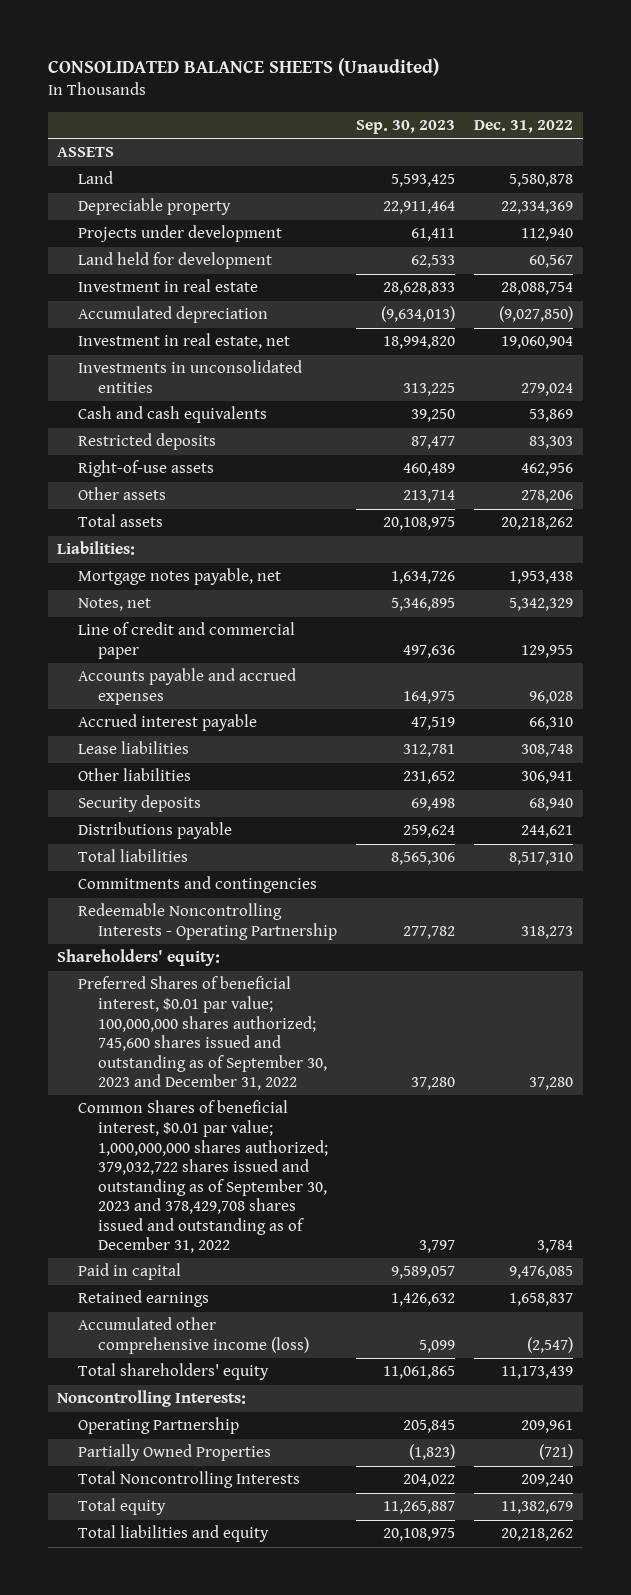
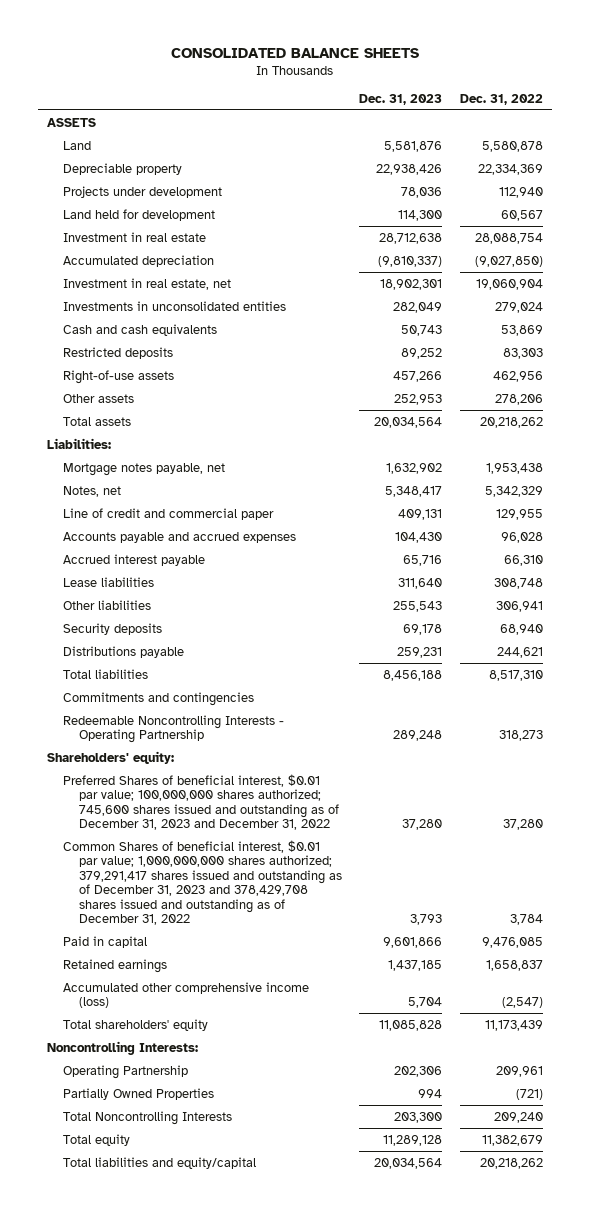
- CONSOLIDATED BALANCE SHEETS (Unaudited)
+ CONSOLIDATED BALANCE SHEETS
- | Sep. 30, 2023 | Dec. 31, 2022
+ | Dec. 31, 2023 | Dec. 31, 2022
- Preferred Shares of beneficial interest, $0.01 par value; 100,000,000 shares authorized; 745,600 shares issued and outstanding as of September 30, 2023 and December 31, 2022 | 37,280 | 37,280
- Common Shares of beneficial interest, $0.01 par value; 1,000,000,000 shares authorized; 379,032,722 shares issued and outstanding as of September 30, 2023 and 378,429,708 shares issued and outstanding as of December 31, 2022 | 3,797 | 3,784
+ Preferred Shares of beneficial interest, $0.01 par value; 100,000,000 shares authorized; 745,600 shares issued and outstanding as of December 31, 2023 and December 31, 2022 | 37,280 | 37,280
+ Common Shares of beneficial interest, $0.01 par value; 1,000,000,000 shares authorized; 379,291,417 shares issued and outstanding as of December 31, 2023 and 378,429,708 shares issued and outstanding as of December 31, 2022 | 3,793 | 3,784
- Total liabilities and equity | 20,108,975 | 20,218,262
+ Total liabilities and equity/capital | 20,034,564 | 20,218,262

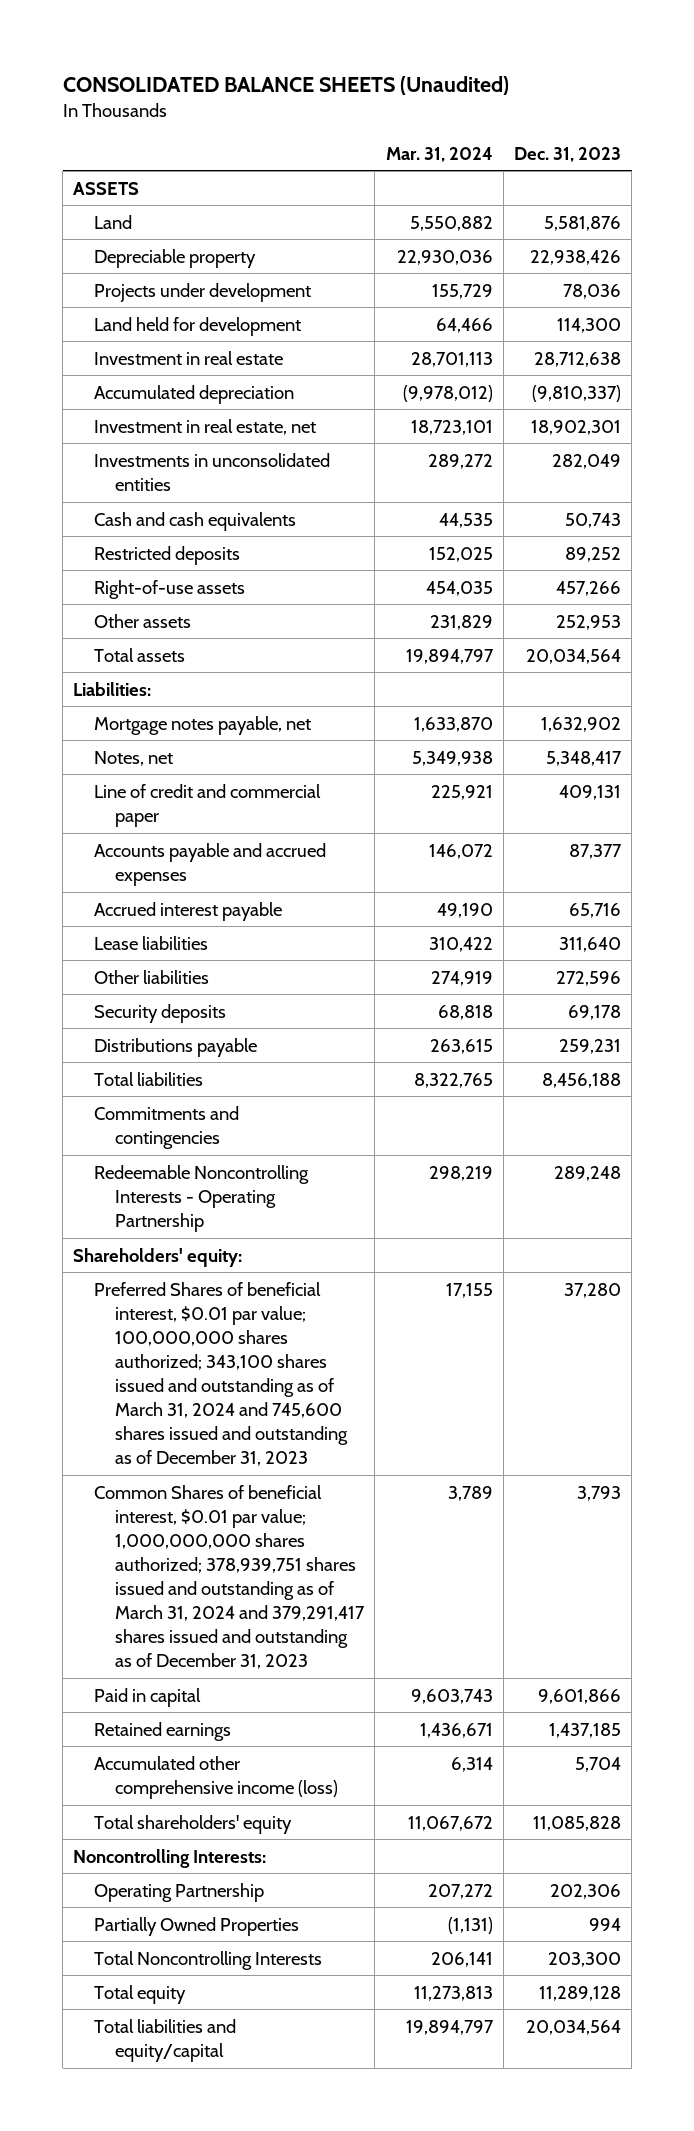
- CONSOLIDATED BALANCE SHEETS
+ CONSOLIDATED BALANCE SHEETS (Unaudited)
- | Dec. 31, 2023 | Dec. 31, 2022
+ | Mar. 31, 2024 | Dec. 31, 2023
- Accounts payable and accrued expenses | 104,430 | 96,028
+ Accounts payable and accrued expenses | 146,072 | 87,377
- Other liabilities | 255,543 | 306,941
+ Other liabilities | 274,919 | 272,596
- Preferred Shares of beneficial interest, $0.01 par value; 100,000,000 shares authorized; 745,600 shares issued and outstanding as of December 31, 2023 and December 31, 2022 | 37,280 | 37,280
- Common Shares of beneficial interest, $0.01 par value; 1,000,000,000 shares authorized; 379,291,417 shares issued and outstanding as of December 31, 2023 and 378,429,708 shares issued and outstanding as of December 31, 2022 | 3,793 | 3,784
+ Preferred Shares of beneficial interest, $0.01 par value; 100,000,000 shares authorized; 343,100 shares issued and outstanding as of March 31, 2024 and 745,600 shares issued and outstanding as of December 31, 2023 | 17,155 | 37,280
+ Common Shares of beneficial interest, $0.01 par value; 1,000,000,000 shares authorized; 378,939,751 shares issued and outstanding as of March 31, 2024 and 379,291,417 shares issued and outstanding as of December 31, 2023 | 3,789 | 3,793

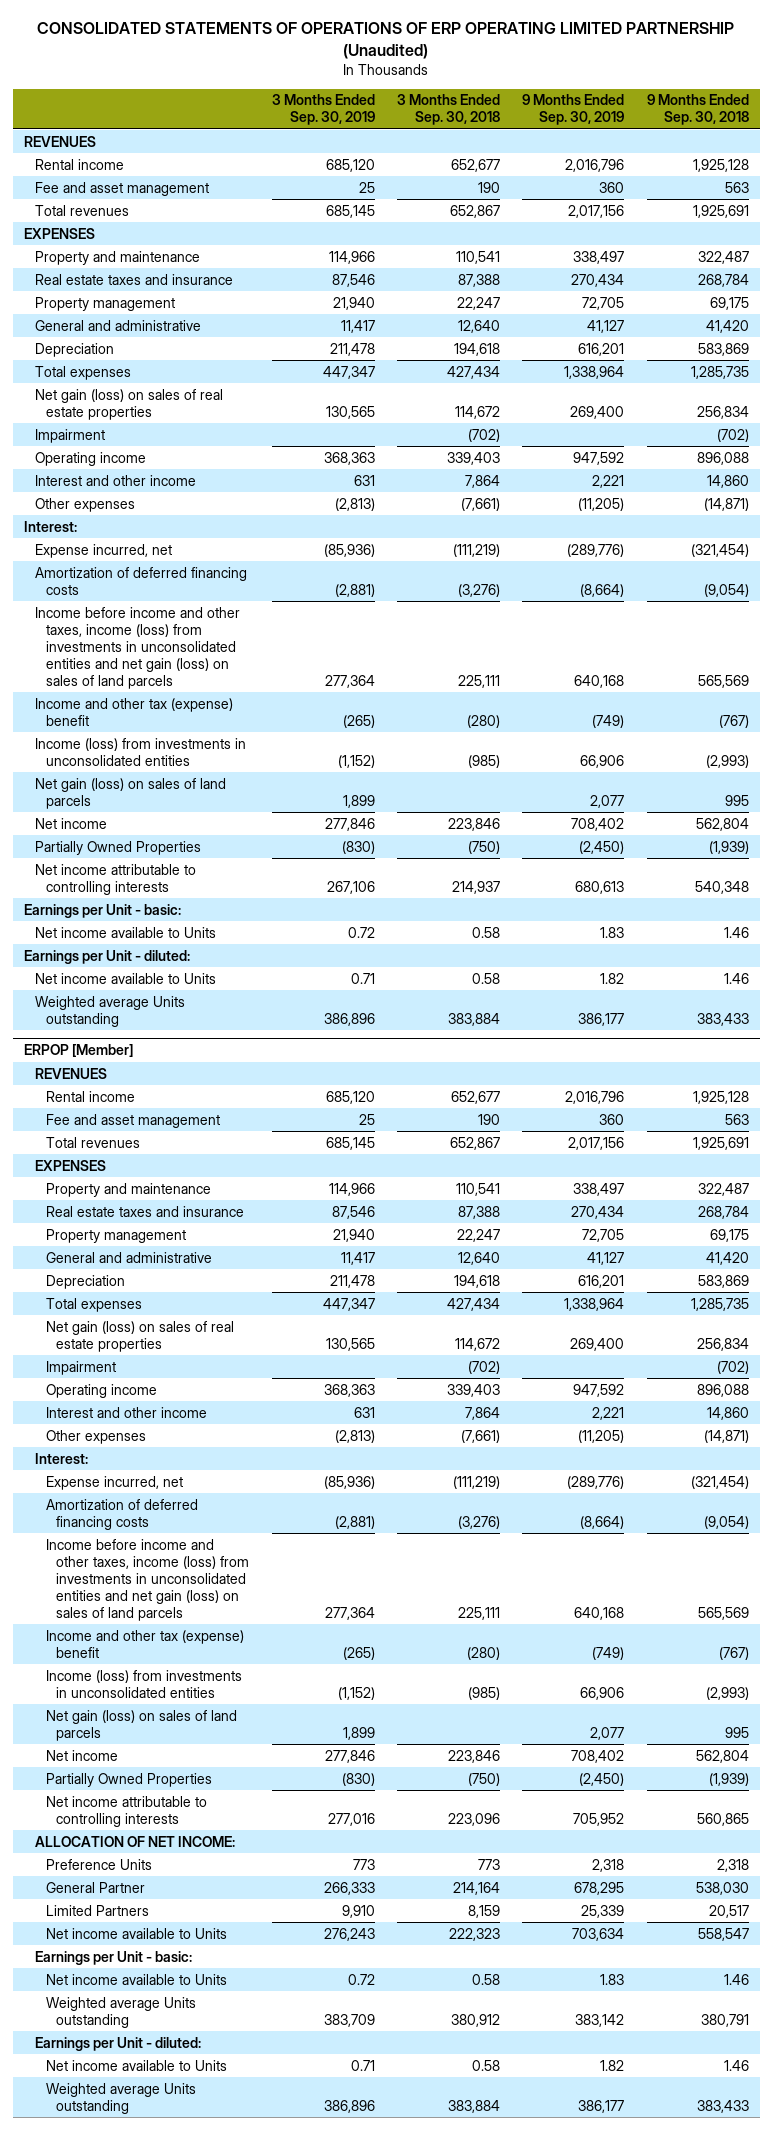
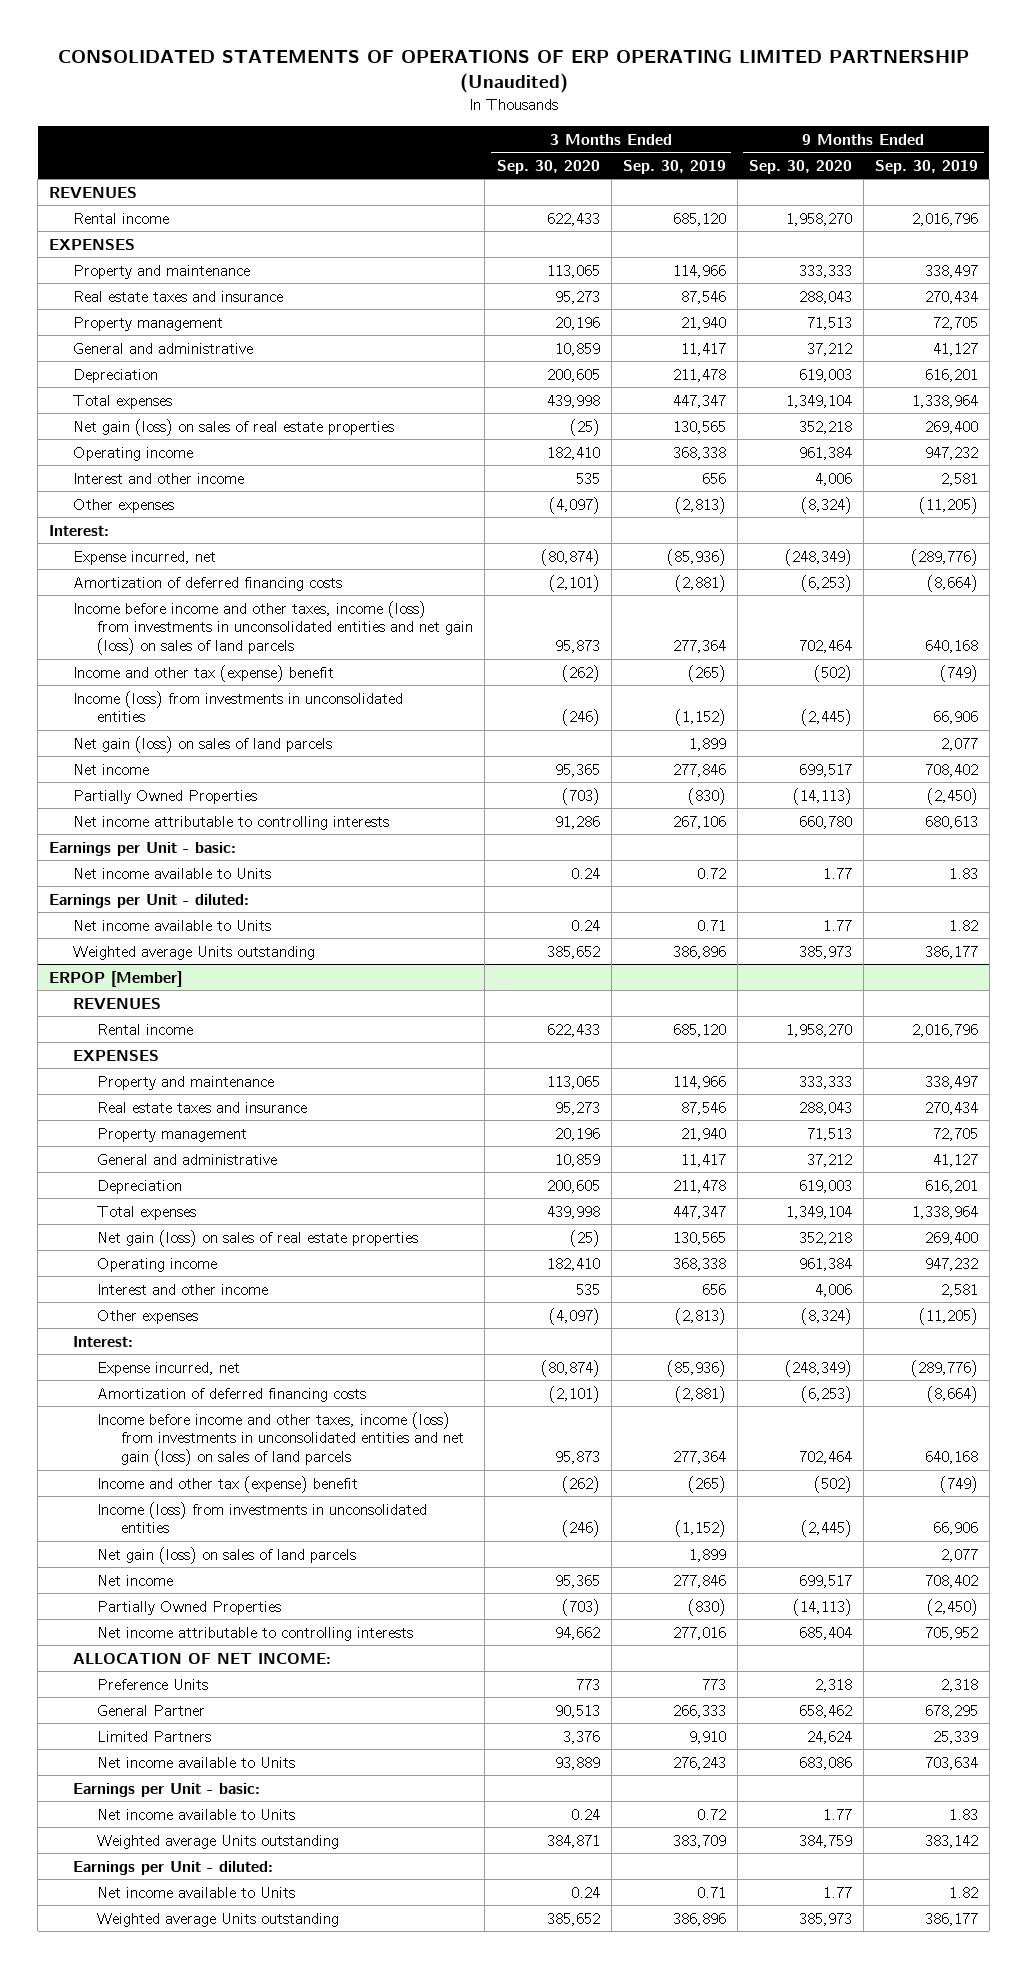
- | 3 Months Ended Sep. 30, 2019 | 3 Months Ended Sep. 30, 2018 | 9 Months Ended Sep. 30, 2019 | 9 Months Ended Sep. 30, 2018
+ | 3 Months Ended Sep. 30, 2020 | 3 Months Ended Sep. 30, 2019 | 9 Months Ended Sep. 30, 2020 | 9 Months Ended Sep. 30, 2019
- Fee and asset management | 25 | 190 | 360 | 563
- Total revenues | 685,145 | 652,867 | 2,017,156 | 1,925,691
- Impairment | | (702) | | (702)
- Operating income | 368,363 | 339,403 | 947,592 | 896,088
- Interest and other income | 631 | 7,864 | 2,221 | 14,860
+ Operating income | 182,410 | 368,338 | 961,384 | 947,232
+ Interest and other income | 535 | 656 | 4,006 | 2,581
@ ERPOP [Member]
- Fee and asset management | 25 | 190 | 360 | 563
- Total revenues | 685,145 | 652,867 | 2,017,156 | 1,925,691
- Impairment | | (702) | | (702)
- Operating income | 368,363 | 339,403 | 947,592 | 896,088
- Interest and other income | 631 | 7,864 | 2,221 | 14,860
+ Operating income | 182,410 | 368,338 | 961,384 | 947,232
+ Interest and other income | 535 | 656 | 4,006 | 2,581

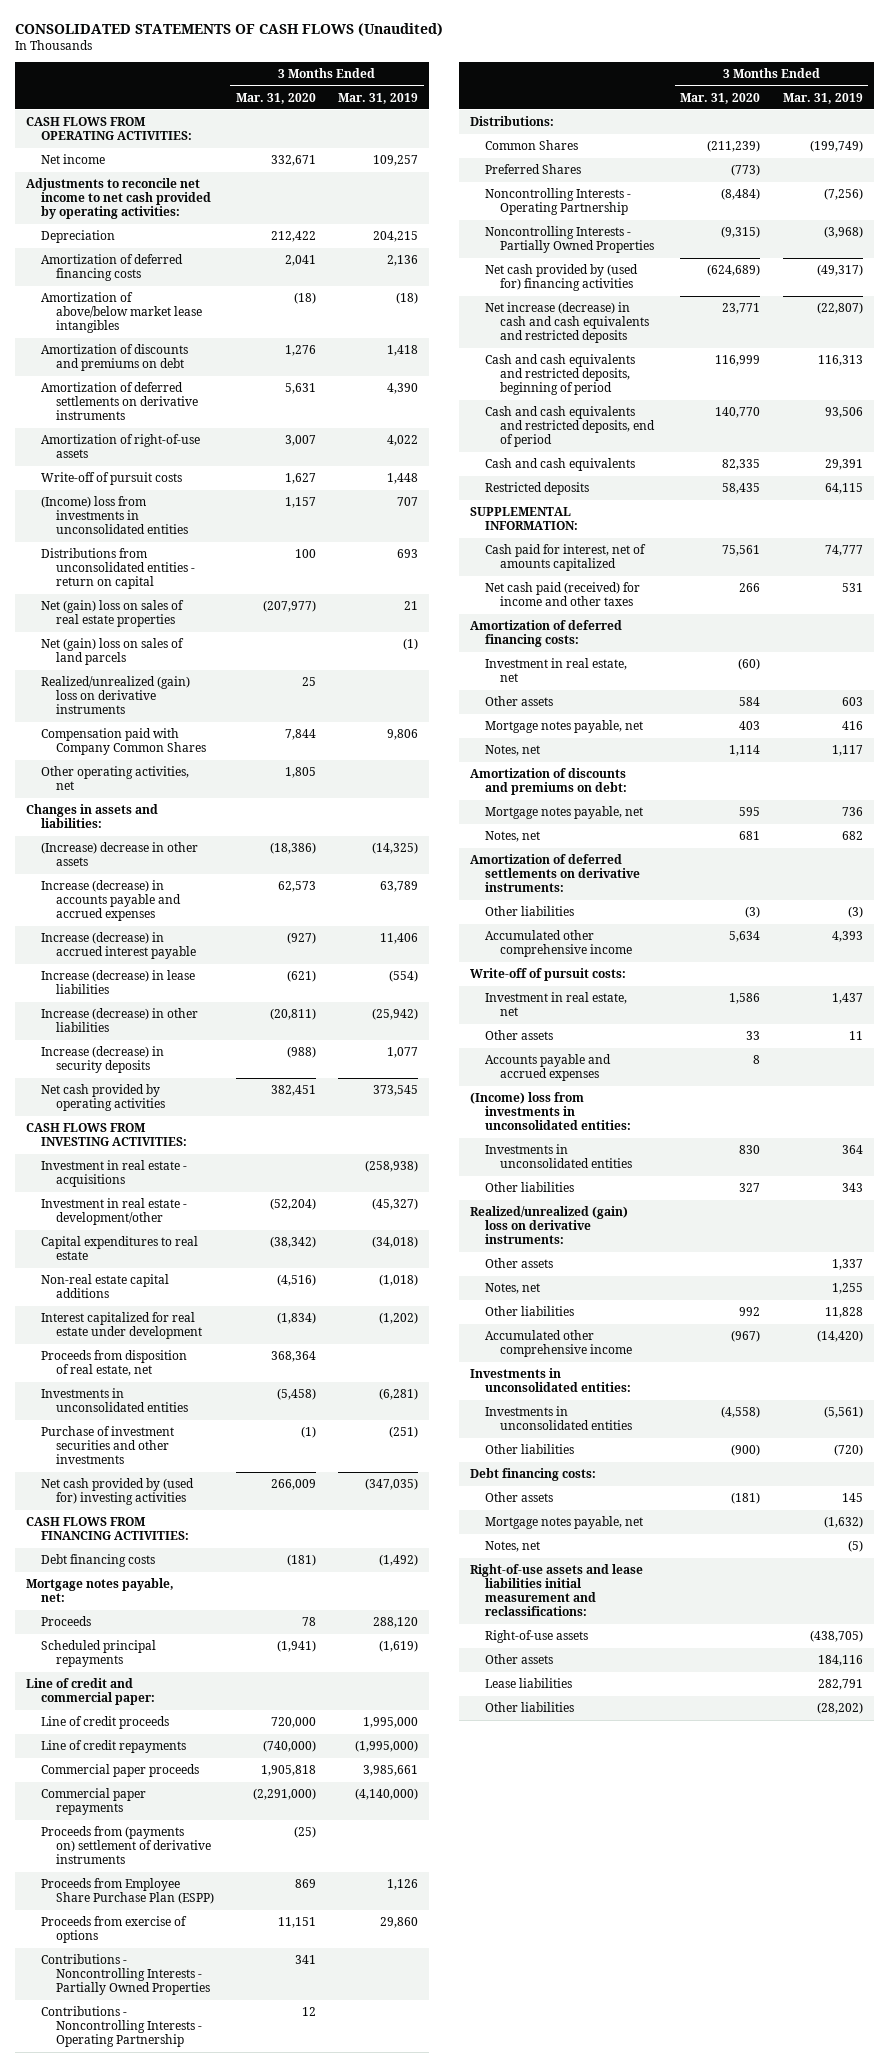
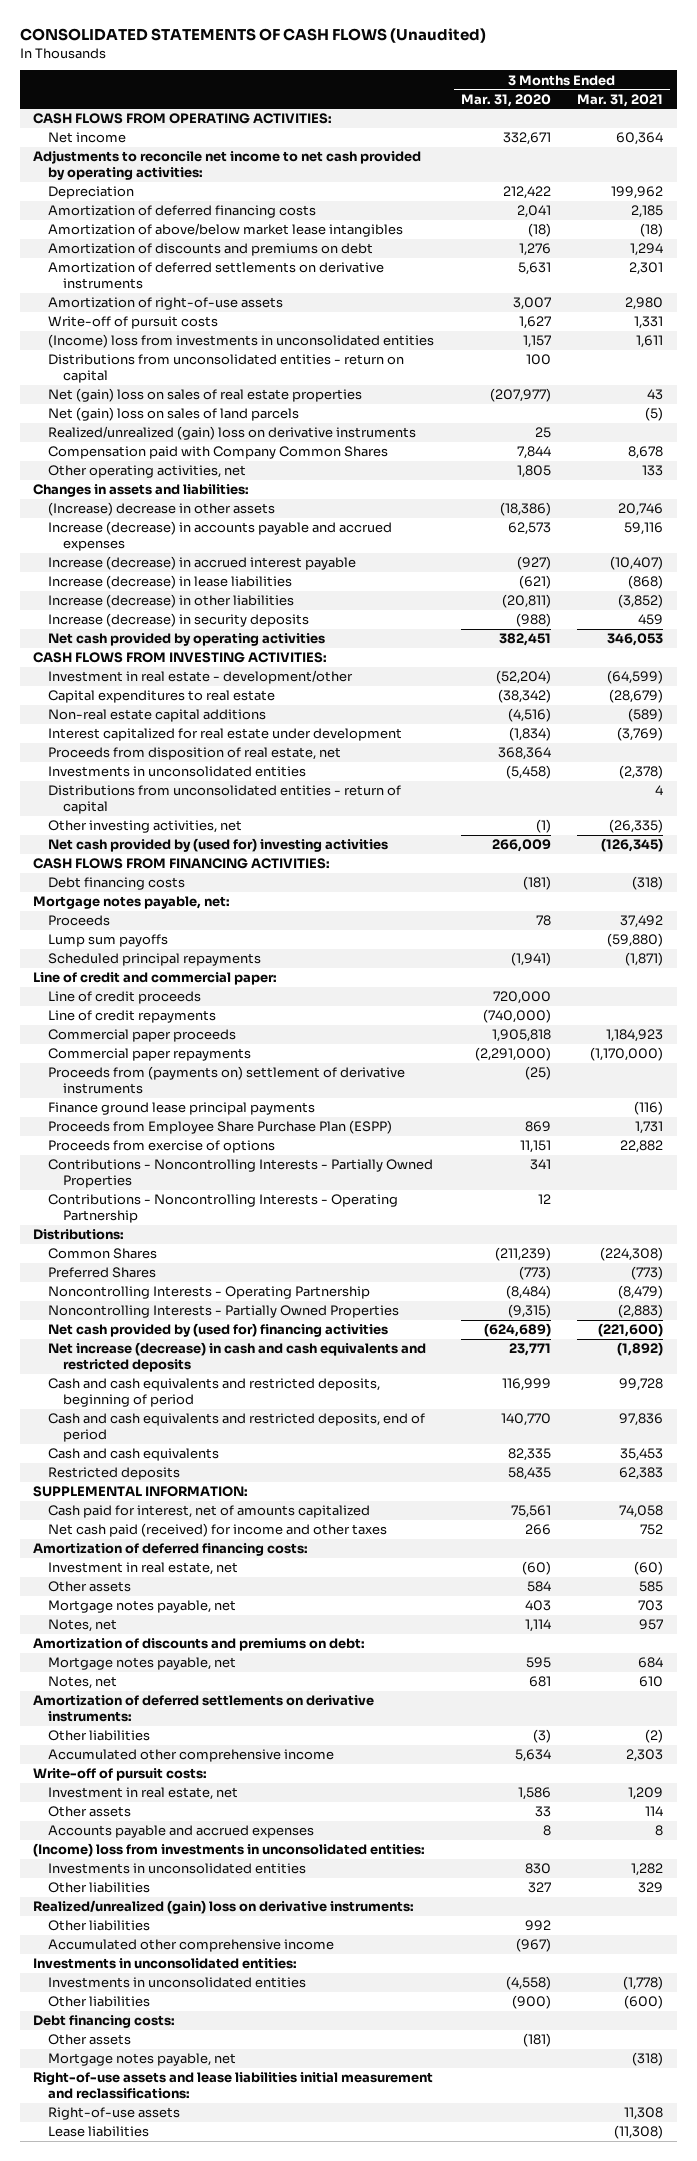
- | 3 Months Ended Mar. 31, 2020 | 3 Months Ended Mar. 31, 2019
+ | 3 Months Ended Mar. 31, 2020 | 3 Months Ended Mar. 31, 2021
- Investment in real estate - acquisitions | | (258,938)
- Purchase of investment securities and other investments | (1) | (251)
+ Distributions from unconsolidated entities - return of capital | | 4
+ Other investing activities, net | (1) | (26,335)
+ Lump sum payoffs | | (59,880)
+ Finance ground lease principal payments | | (116)
- Other assets | | 1,337
- Notes, net | | 1,255
- Notes, net | | (5)
- Other assets | | 184,116
- Other liabilities | | (28,202)

